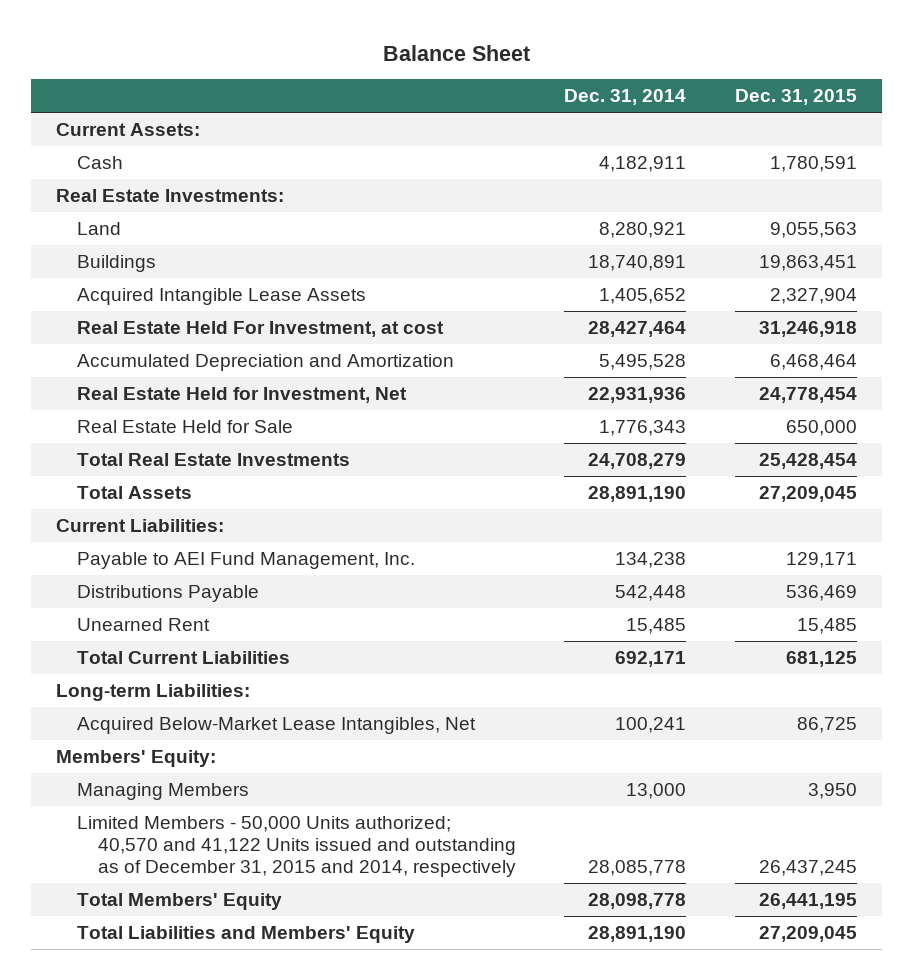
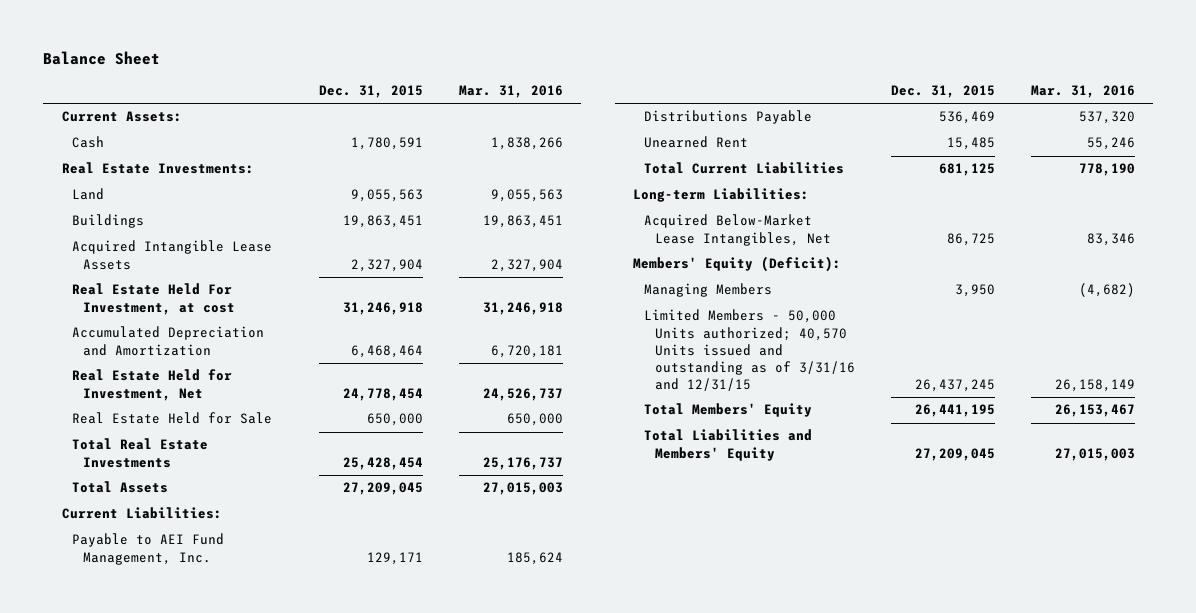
- | Dec. 31, 2014 | Dec. 31, 2015
+ | Dec. 31, 2015 | Mar. 31, 2016
- Members' Equity:
+ Members' Equity (Deficit):
- Limited Members - 50,000 Units authorized; 40,570 and 41,122 Units issued and outstanding as of December 31, 2015 and 2014, respectively | 28,085,778 | 26,437,245
+ Limited Members - 50,000 Units authorized; 40,570 Units issued and outstanding as of 3/31/16 and 12/31/15 | 26,437,245 | 26,158,149

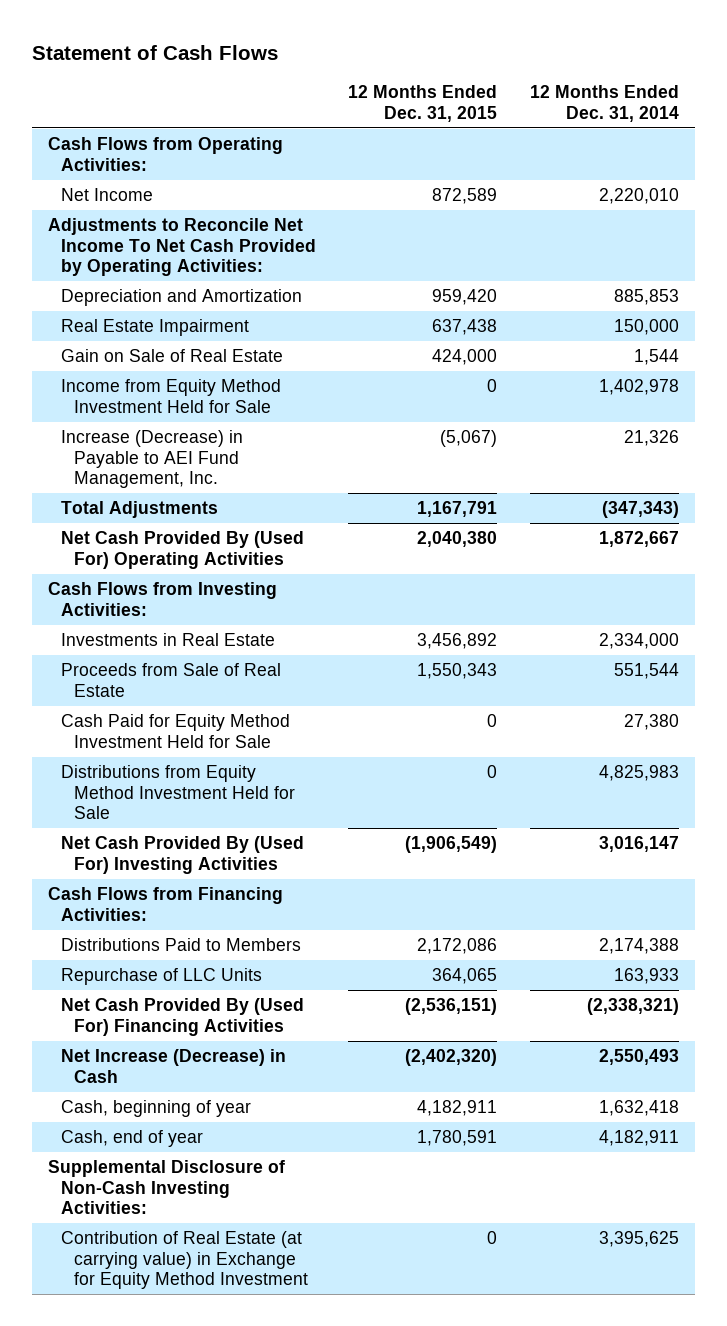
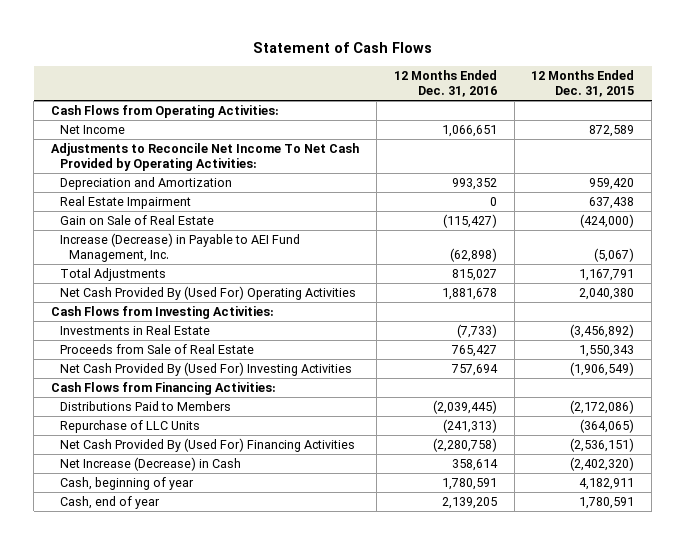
- | 12 Months Ended Dec. 31, 2015 | 12 Months Ended Dec. 31, 2014
+ | 12 Months Ended Dec. 31, 2016 | 12 Months Ended Dec. 31, 2015
- Gain on Sale of Real Estate | 424,000 | 1,544
- Income from Equity Method Investment Held for Sale | 0 | 1,402,978
+ Gain on Sale of Real Estate | (115,427) | (424,000)
- Investments in Real Estate | 3,456,892 | 2,334,000
+ Investments in Real Estate | (7,733) | (3,456,892)
- Cash Paid for Equity Method Investment Held for Sale | 0 | 27,380
- Distributions from Equity Method Investment Held for Sale | 0 | 4,825,983
- Distributions Paid to Members | 2,172,086 | 2,174,388
- Repurchase of LLC Units | 364,065 | 163,933
+ Distributions Paid to Members | (2,039,445) | (2,172,086)
+ Repurchase of LLC Units | (241,313) | (364,065)
- Supplemental Disclosure of Non-Cash Investing Activities:
- Contribution of Real Estate (at carrying value) in Exchange for Equity Method Investment | 0 | 3,395,625

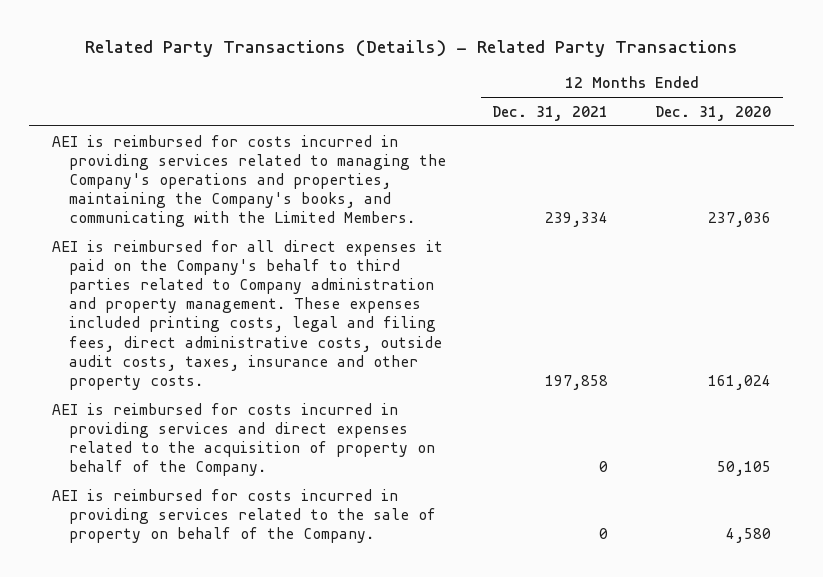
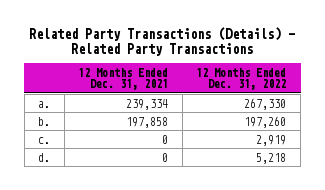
- | 12 Months Ended Dec. 31, 2021 | 12 Months Ended Dec. 31, 2020
+ | 12 Months Ended Dec. 31, 2021 | 12 Months Ended Dec. 31, 2022
- AEI is reimbursed for costs incurred in providing services related to managing the Company's operations and properties, maintaining the Company's books, and communicating with the Limited Members. | 239,334 | 237,036
- AEI is reimbursed for all direct expenses it paid on the Company's behalf to third parties related to Company administration and property management. These expenses included printing costs, legal and filing fees, direct administrative costs, outside audit costs, taxes, insurance and other property costs. | 197,858 | 161,024
- AEI is reimbursed for costs incurred in providing services and direct expenses related to the acquisition of property on behalf of the Company. | 0 | 50,105
- AEI is reimbursed for costs incurred in providing services related to the sale of property on behalf of the Company. | 0 | 4,580
+ a. | 239,334 | 267,330
+ b. | 197,858 | 197,260
+ c. | 0 | 2,919
+ d. | 0 | 5,218

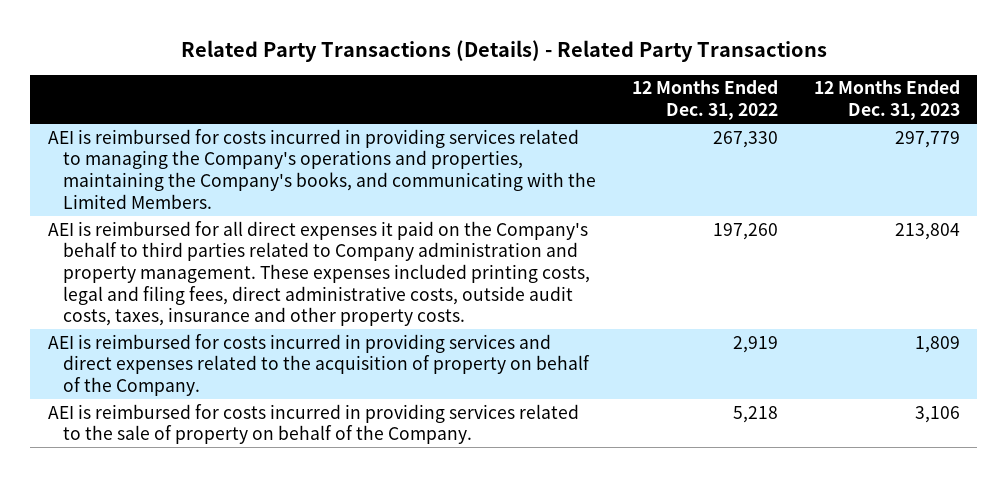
- | 12 Months Ended Dec. 31, 2021 | 12 Months Ended Dec. 31, 2022
+ | 12 Months Ended Dec. 31, 2022 | 12 Months Ended Dec. 31, 2023
- a. | 239,334 | 267,330
- b. | 197,858 | 197,260
- c. | 0 | 2,919
- d. | 0 | 5,218
+ AEI is reimbursed for costs incurred in providing services related to managing the Company's operations and properties, maintaining the Company's books, and communicating with the Limited Members. | 267,330 | 297,779
+ AEI is reimbursed for all direct expenses it paid on the Company's behalf to third parties related to Company administration and property management. These expenses included printing costs, legal and filing fees, direct administrative costs, outside audit costs, taxes, insurance and other property costs. | 197,260 | 213,804
+ AEI is reimbursed for costs incurred in providing services and direct expenses related to the acquisition of property on behalf of the Company. | 2,919 | 1,809
+ AEI is reimbursed for costs incurred in providing services related to the sale of property on behalf of the Company. | 5,218 | 3,106

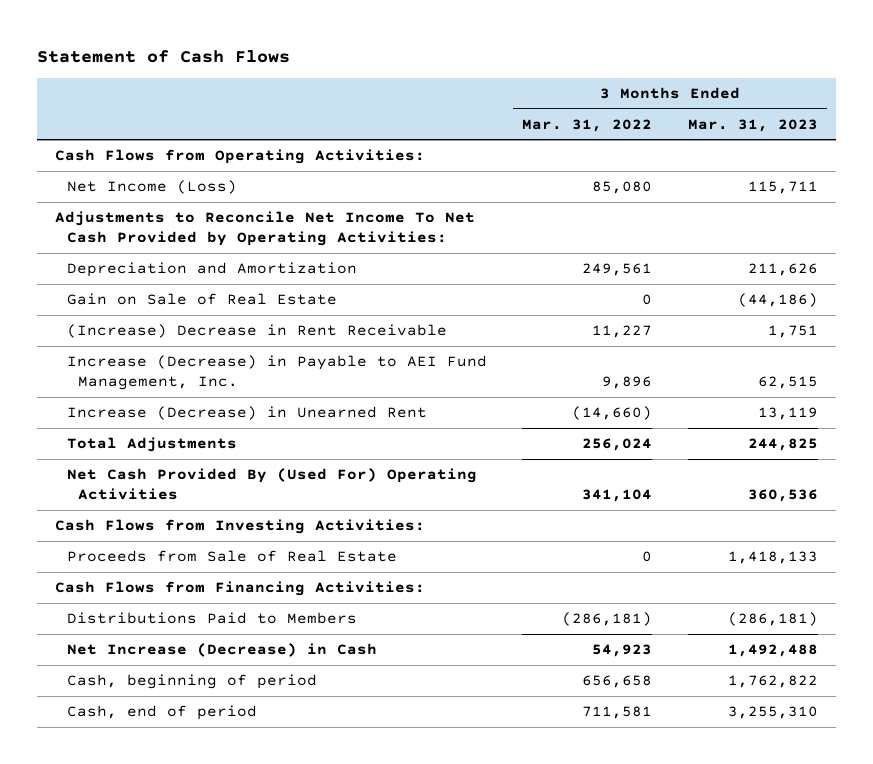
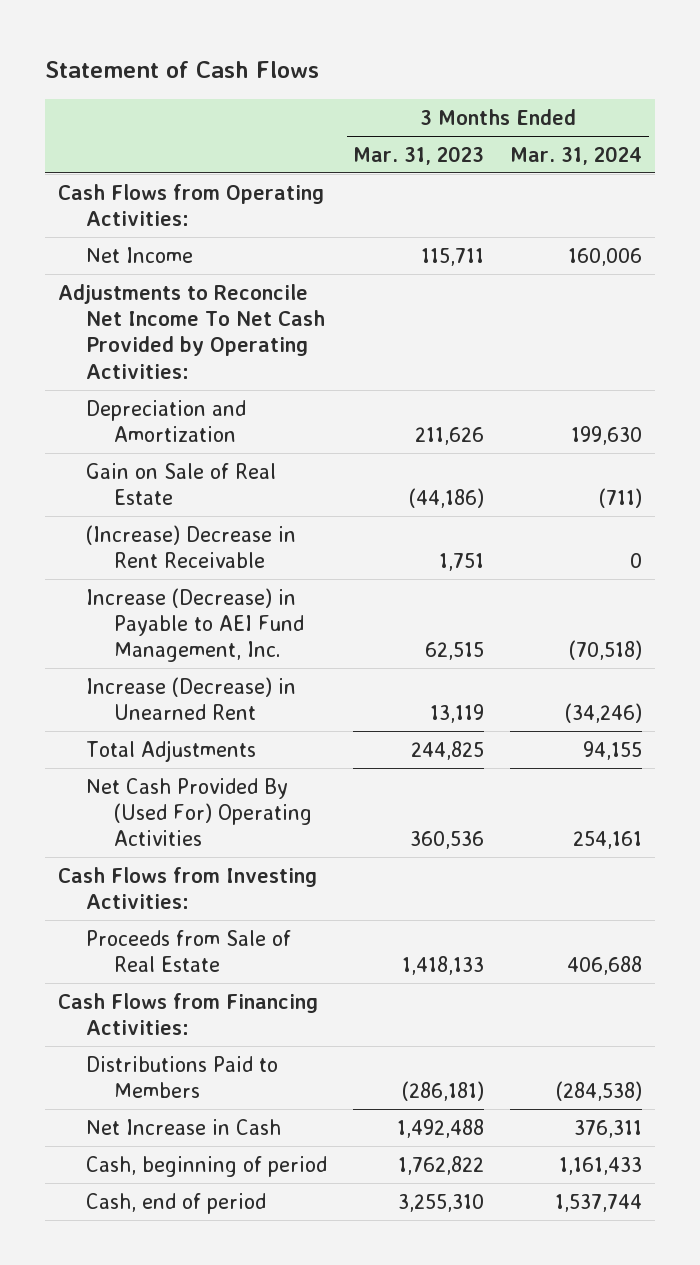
- | 3 Months Ended Mar. 31, 2022 | 3 Months Ended Mar. 31, 2023
+ | 3 Months Ended Mar. 31, 2023 | 3 Months Ended Mar. 31, 2024
- Net Income (Loss) | 85,080 | 115,711
+ Net Income | 115,711 | 160,006
- Net Increase (Decrease) in Cash | 54,923 | 1,492,488
+ Net Increase in Cash | 1,492,488 | 376,311

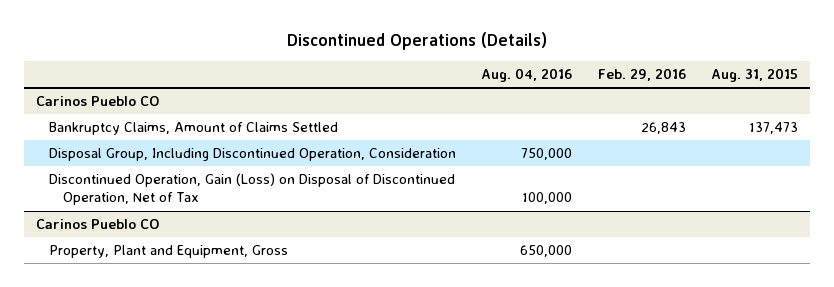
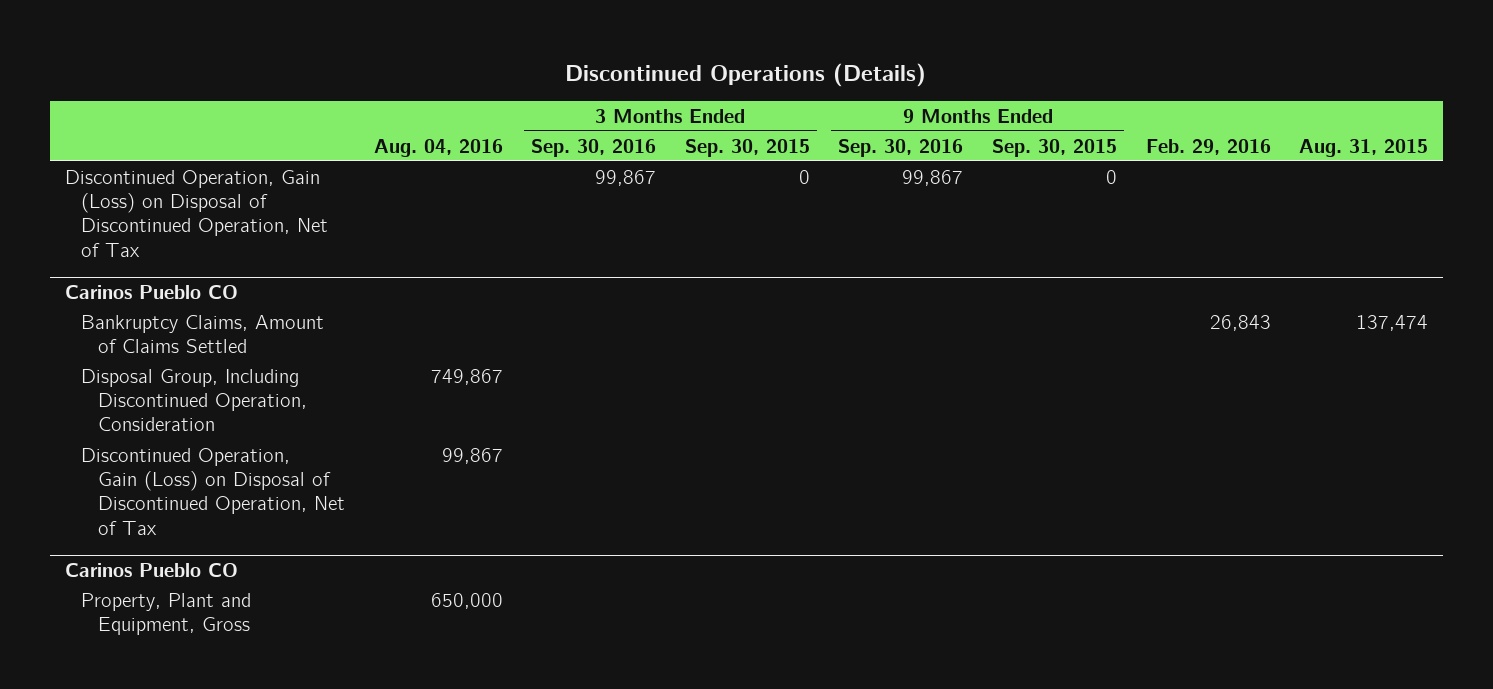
- | Aug. 04, 2016 | Feb. 29, 2016 | Aug. 31, 2015
+ | Aug. 04, 2016 | 3 Months Ended Sep. 30, 2016 | 3 Months Ended Sep. 30, 2015 | 9 Months Ended Sep. 30, 2016 | 9 Months Ended Sep. 30, 2015 | Feb. 29, 2016 | Aug. 31, 2015
+ Discontinued Operation, Gain (Loss) on Disposal of Discontinued Operation, Net of Tax | | 99,867 | 0 | 99,867 | 0 | |
@ Carinos Pueblo CO
- Bankruptcy Claims, Amount of Claims Settled | | 26,843 | 137,473
- Disposal Group, Including Discontinued Operation, Consideration | 750,000 | |
- Discontinued Operation, Gain (Loss) on Disposal of Discontinued Operation, Net of Tax | 100,000 | |
+ Bankruptcy Claims, Amount of Claims Settled | | | | | | 26,843 | 137,474
+ Disposal Group, Including Discontinued Operation, Consideration | 749,867 | | | | | |
+ Discontinued Operation, Gain (Loss) on Disposal of Discontinued Operation, Net of Tax | 99,867 | | | | | |

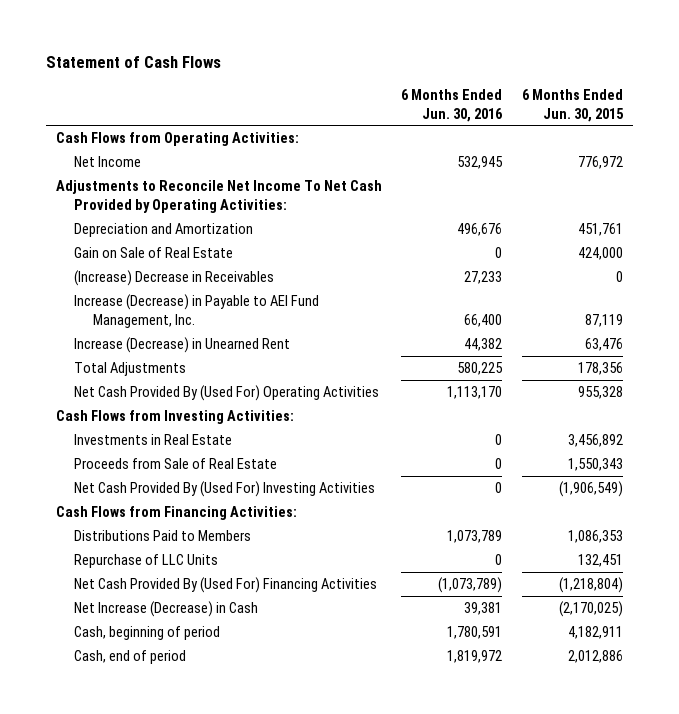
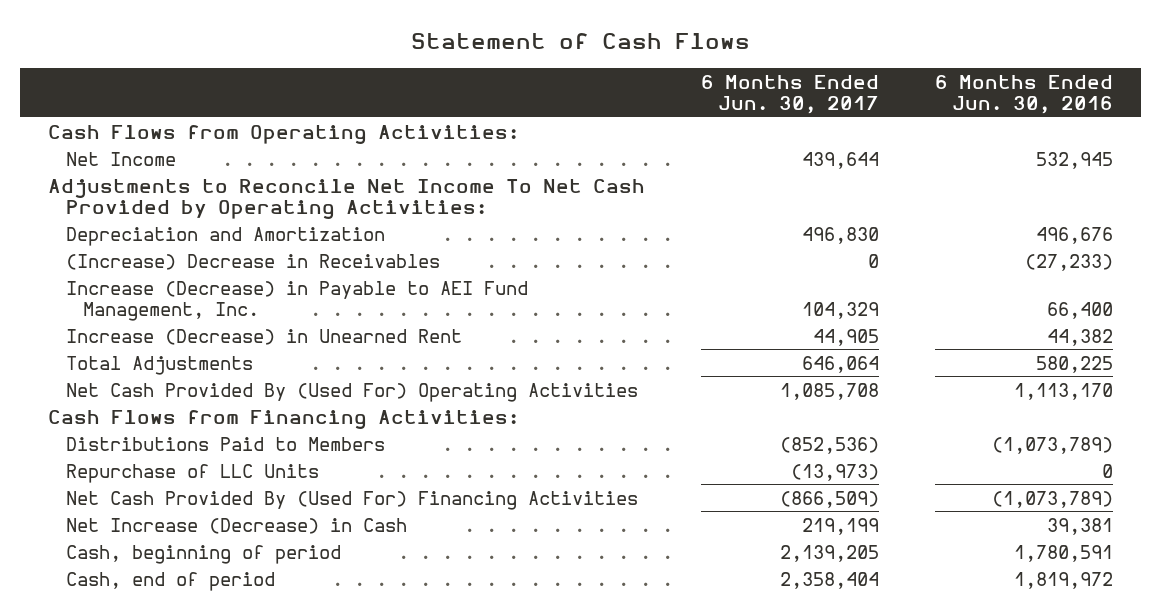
- | 6 Months Ended Jun. 30, 2016 | 6 Months Ended Jun. 30, 2015
+ | 6 Months Ended Jun. 30, 2017 | 6 Months Ended Jun. 30, 2016
- Gain on Sale of Real Estate | 0 | 424,000
- (Increase) Decrease in Receivables | 27,233 | 0
+ (Increase) Decrease in Receivables | 0 | (27,233)
- Cash Flows from Investing Activities:
- Investments in Real Estate | 0 | 3,456,892
- Proceeds from Sale of Real Estate | 0 | 1,550,343
- Net Cash Provided By (Used For) Investing Activities | 0 | (1,906,549)
- Distributions Paid to Members | 1,073,789 | 1,086,353
+ Distributions Paid to Members | (852,536) | (1,073,789)

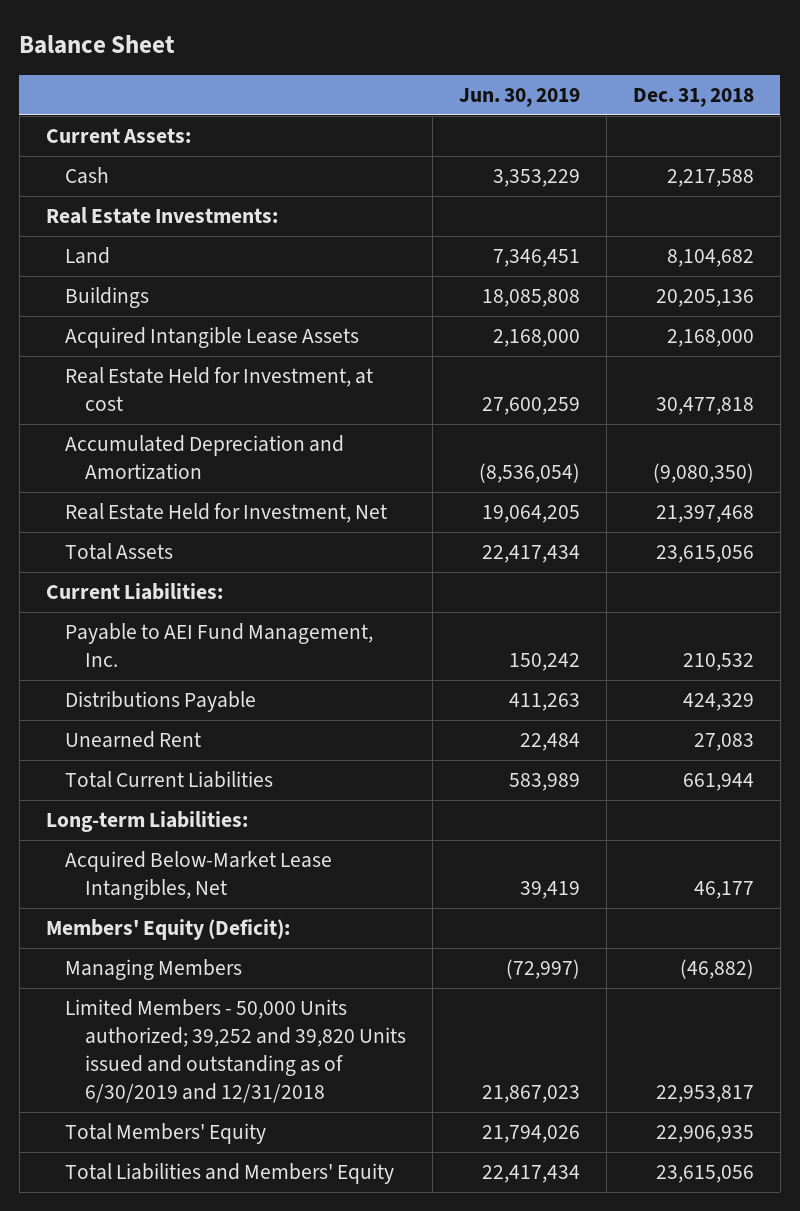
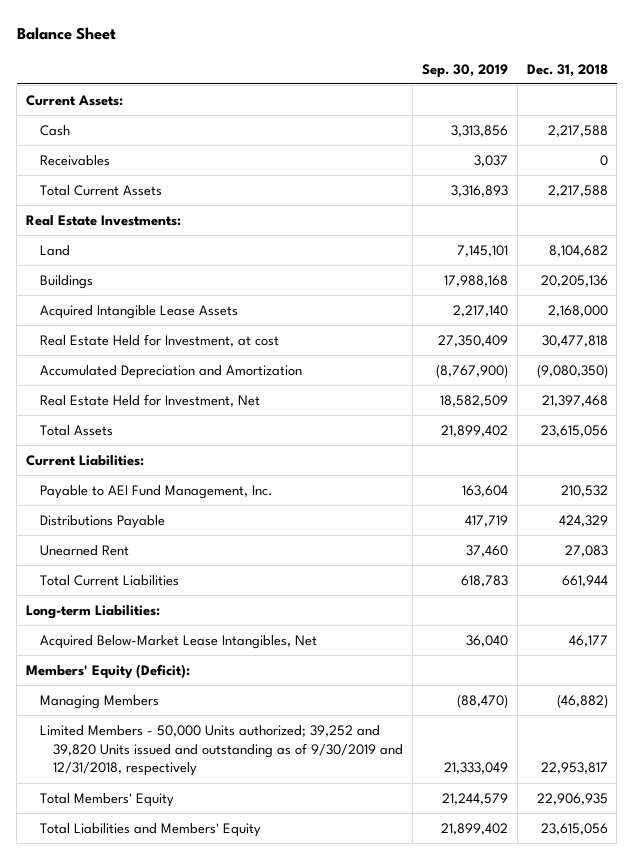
- | Jun. 30, 2019 | Dec. 31, 2018
+ | Sep. 30, 2019 | Dec. 31, 2018
+ Receivables | 3,037 | 0
+ Total Current Assets | 3,316,893 | 2,217,588
- Limited Members - 50,000 Units authorized; 39,252 and 39,820 Units issued and outstanding as of 6/30/2019 and 12/31/2018 | 21,867,023 | 22,953,817
+ Limited Members - 50,000 Units authorized; 39,252 and 39,820 Units issued and outstanding as of 9/30/2019 and 12/31/2018, respectively | 21,333,049 | 22,953,817

